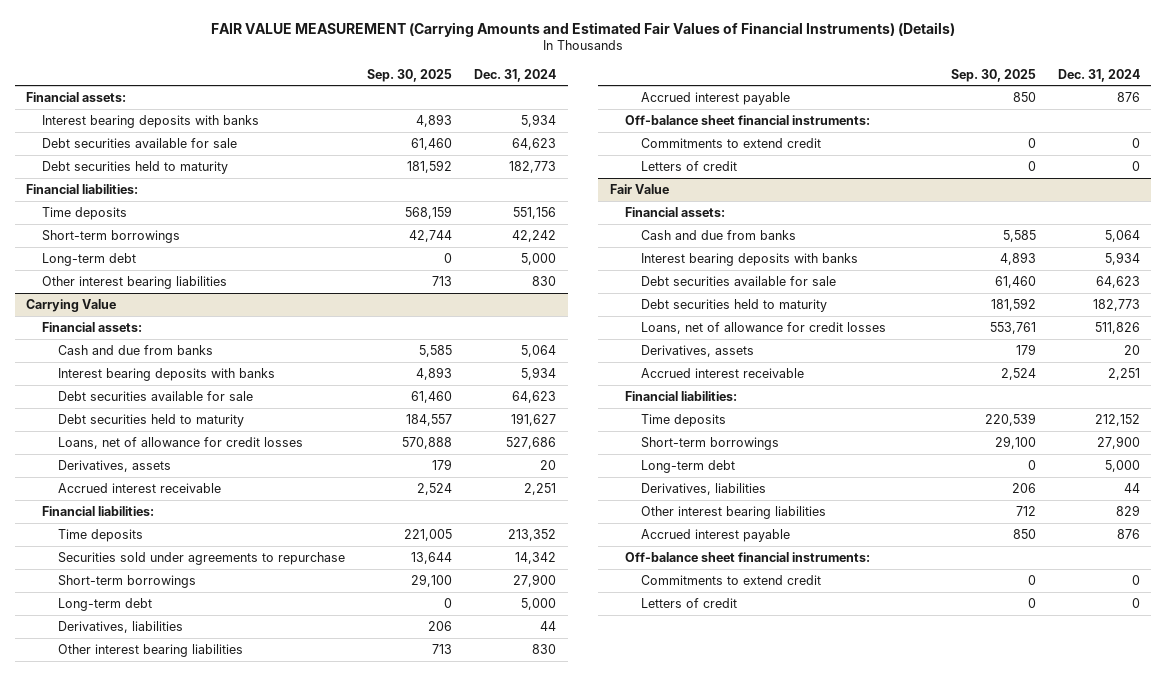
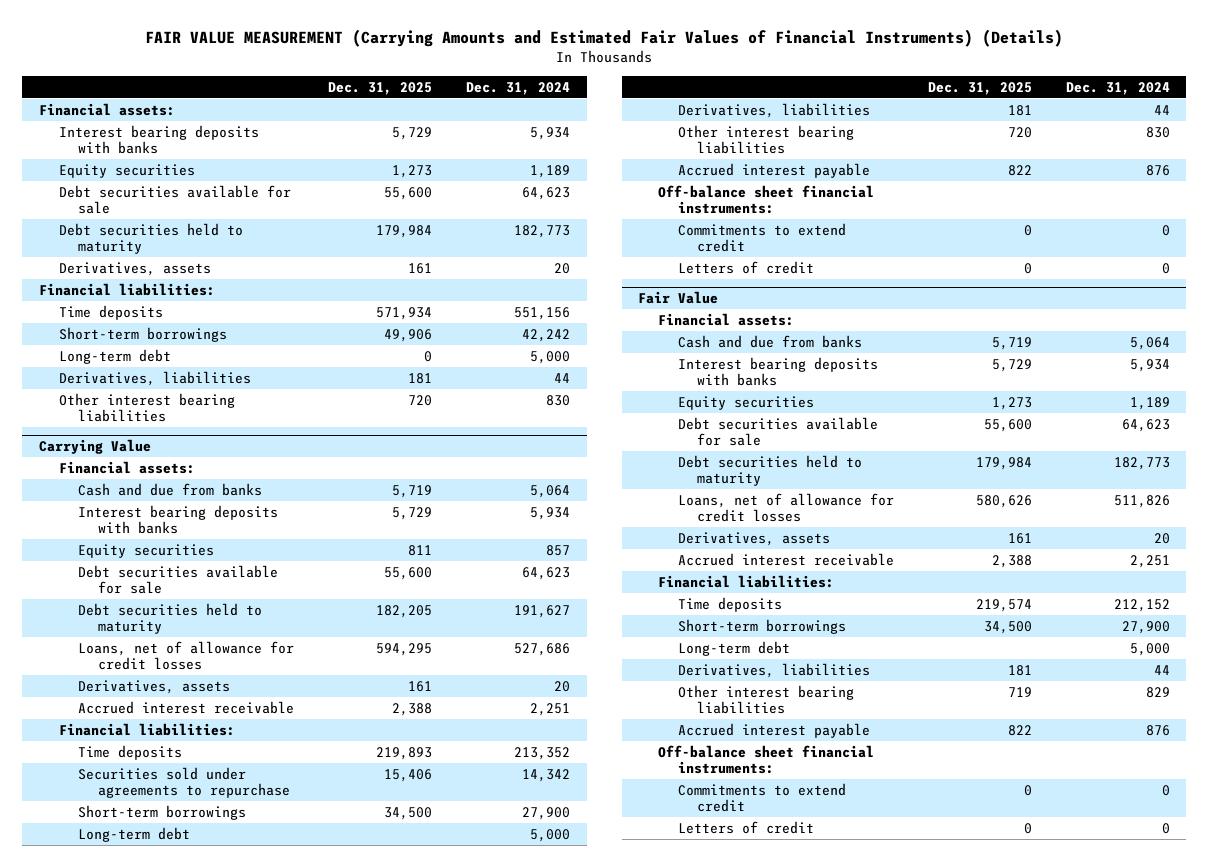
- | Sep. 30, 2025 | Dec. 31, 2024
+ | Dec. 31, 2025 | Dec. 31, 2024
+ Equity securities | 1,273 | 1,189
+ Derivatives, assets | 161 | 20
+ Derivatives, liabilities | 181 | 44
@ Carrying Value
+ Equity securities | 811 | 857
@ Fair Value
+ Equity securities | 1,273 | 1,189

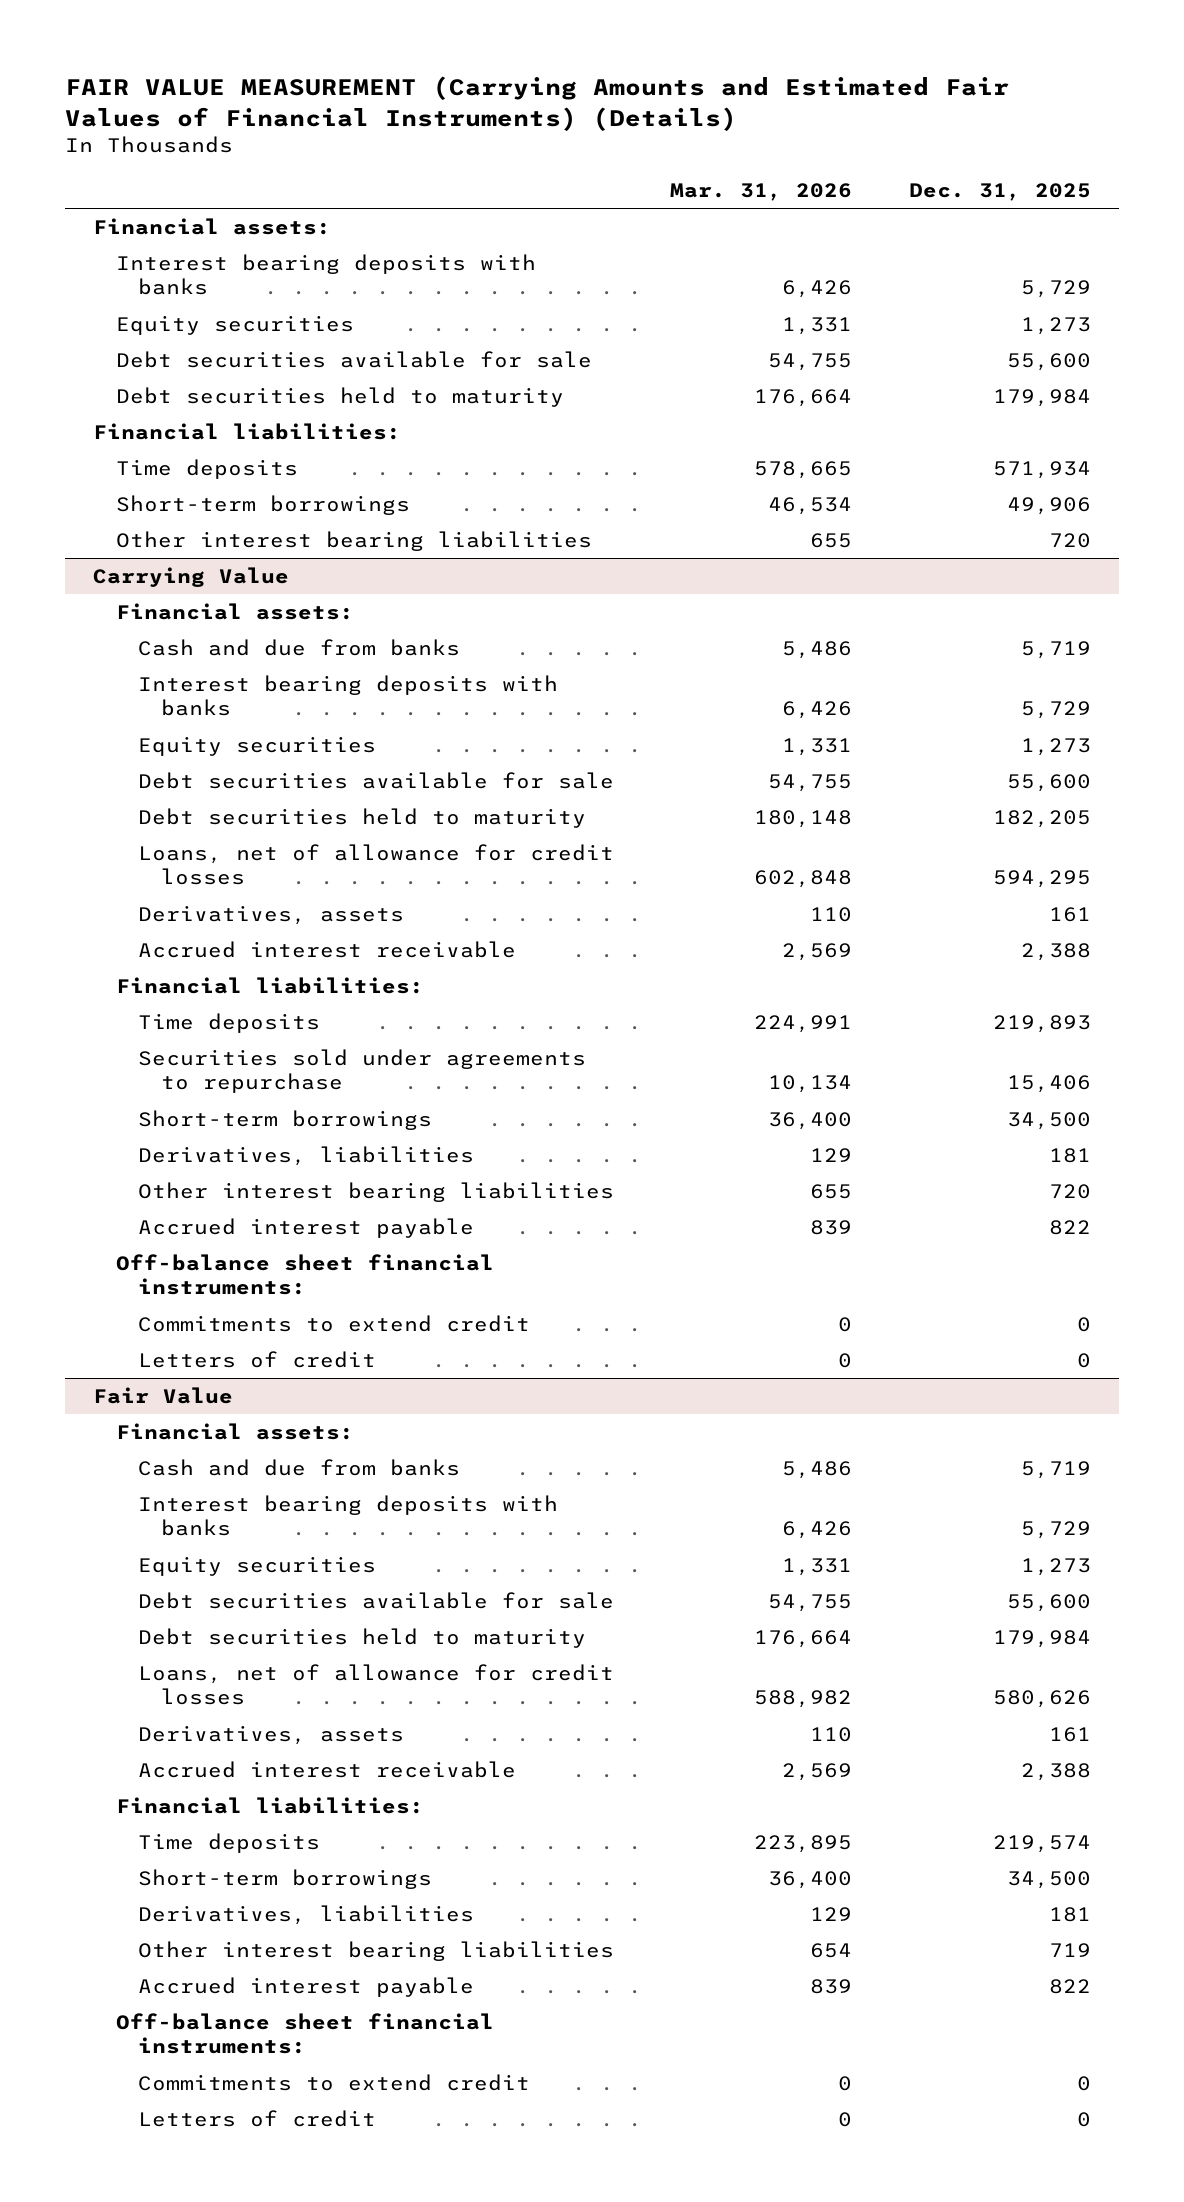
- | Dec. 31, 2025 | Dec. 31, 2024
+ | Mar. 31, 2026 | Dec. 31, 2025
- Derivatives, assets | 161 | 20
- Long-term debt | 0 | 5,000
- Derivatives, liabilities | 181 | 44
@ Carrying Value
- Equity securities | 811 | 857
+ Equity securities | 1,331 | 1,273
- Long-term debt | | 5,000
@ Fair Value
- Long-term debt | | 5,000

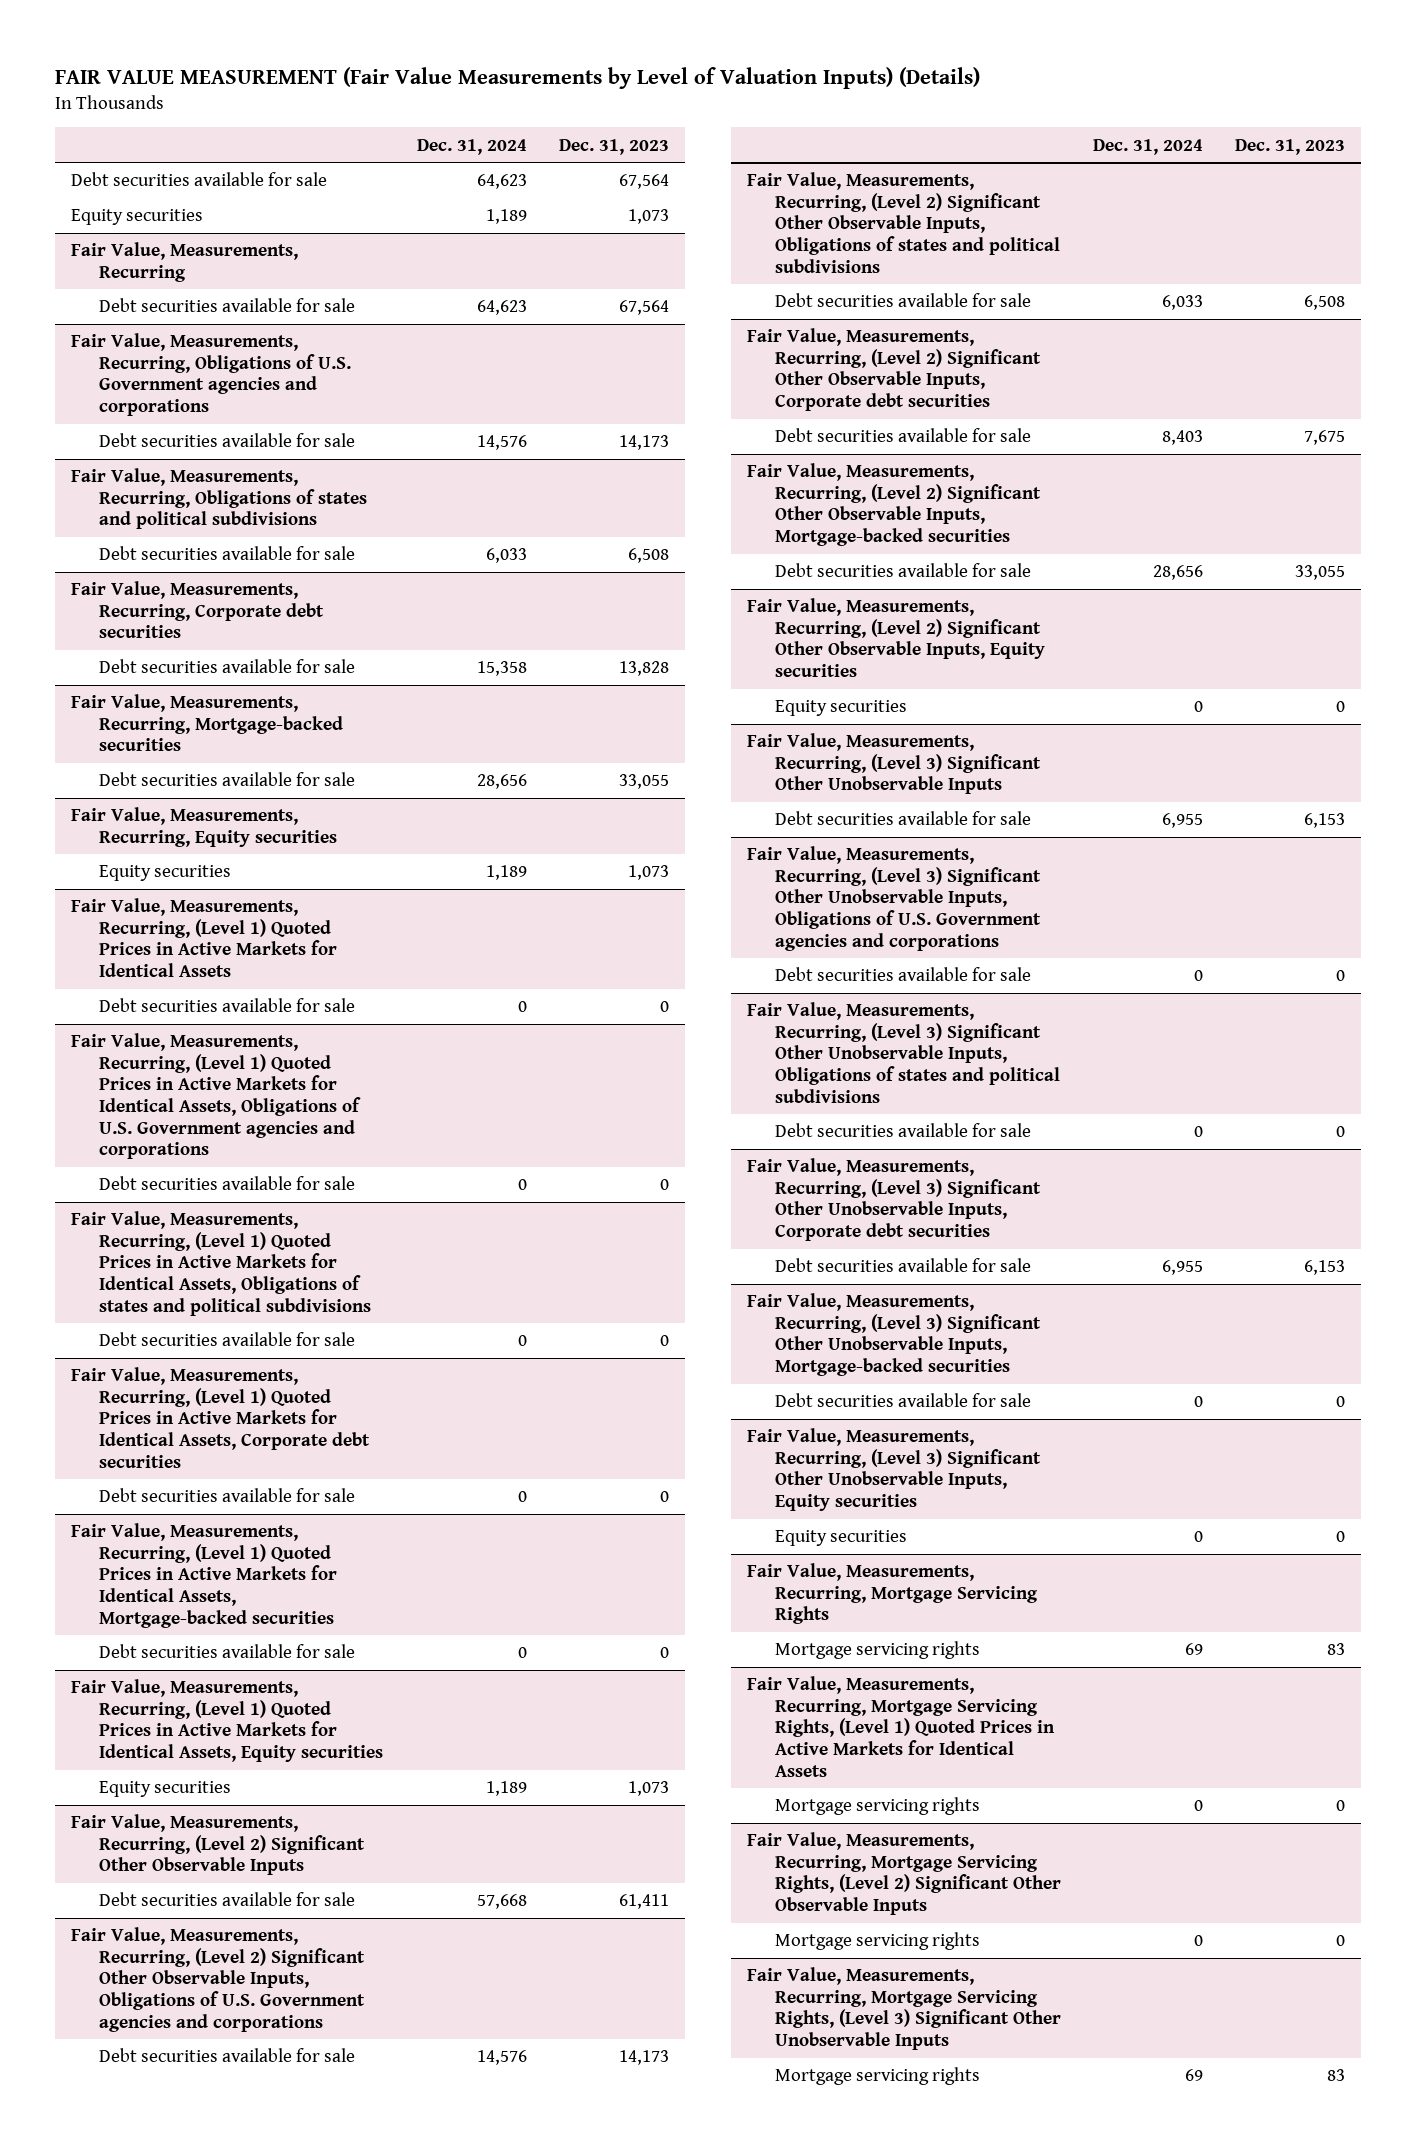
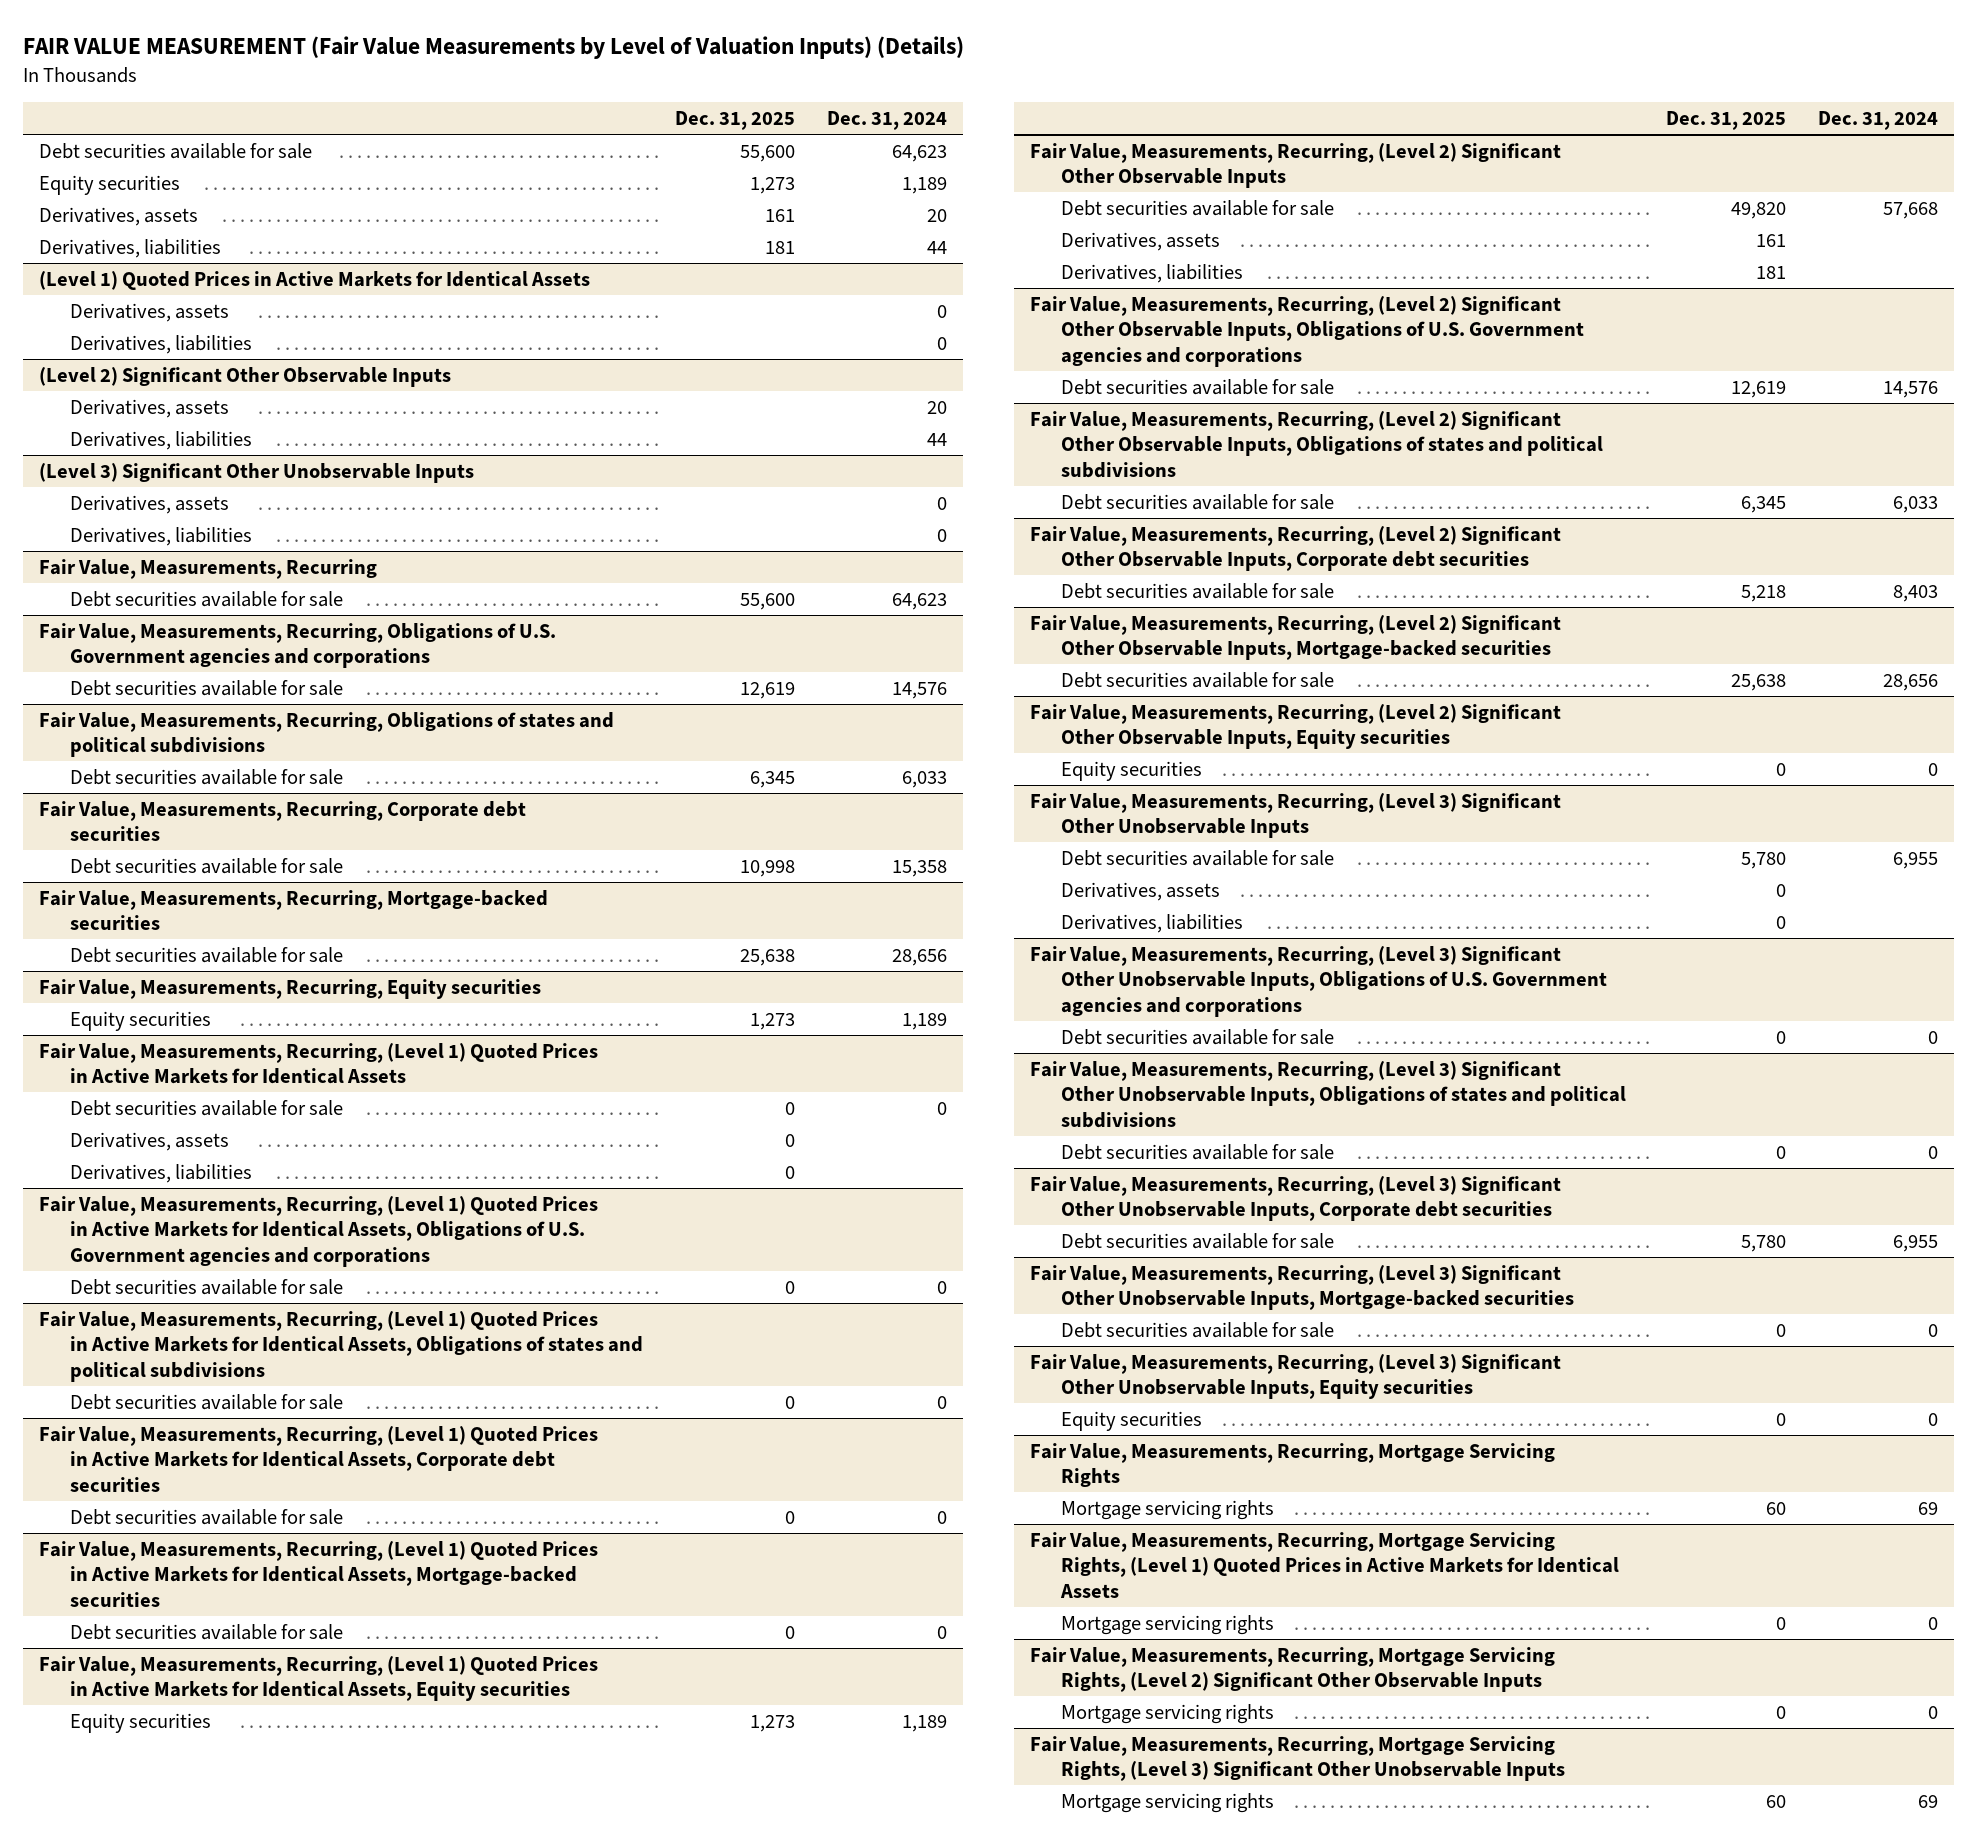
- | Dec. 31, 2024 | Dec. 31, 2023
+ | Dec. 31, 2025 | Dec. 31, 2024
+ Derivatives, assets | 161 | 20
+ Derivatives, liabilities | 181 | 44
+ (Level 1) Quoted Prices in Active Markets for Identical Assets
+ Derivatives, assets | | 0
+ Derivatives, liabilities | | 0
+ (Level 2) Significant Other Observable Inputs
+ Derivatives, assets | | 20
+ Derivatives, liabilities | | 44
+ (Level 3) Significant Other Unobservable Inputs
+ Derivatives, assets | | 0
+ Derivatives, liabilities | | 0
@ Fair Value, Measurements, Recurring, (Level 1) Quoted Prices in Active Markets for Identical Assets
+ Derivatives, assets | 0 |
+ Derivatives, liabilities | 0 |
@ Fair Value, Measurements, Recurring, (Level 2) Significant Other Observable Inputs
+ Derivatives, assets | 161 |
+ Derivatives, liabilities | 181 |
@ Fair Value, Measurements, Recurring, (Level 3) Significant Other Unobservable Inputs
+ Derivatives, assets | 0 |
+ Derivatives, liabilities | 0 |

